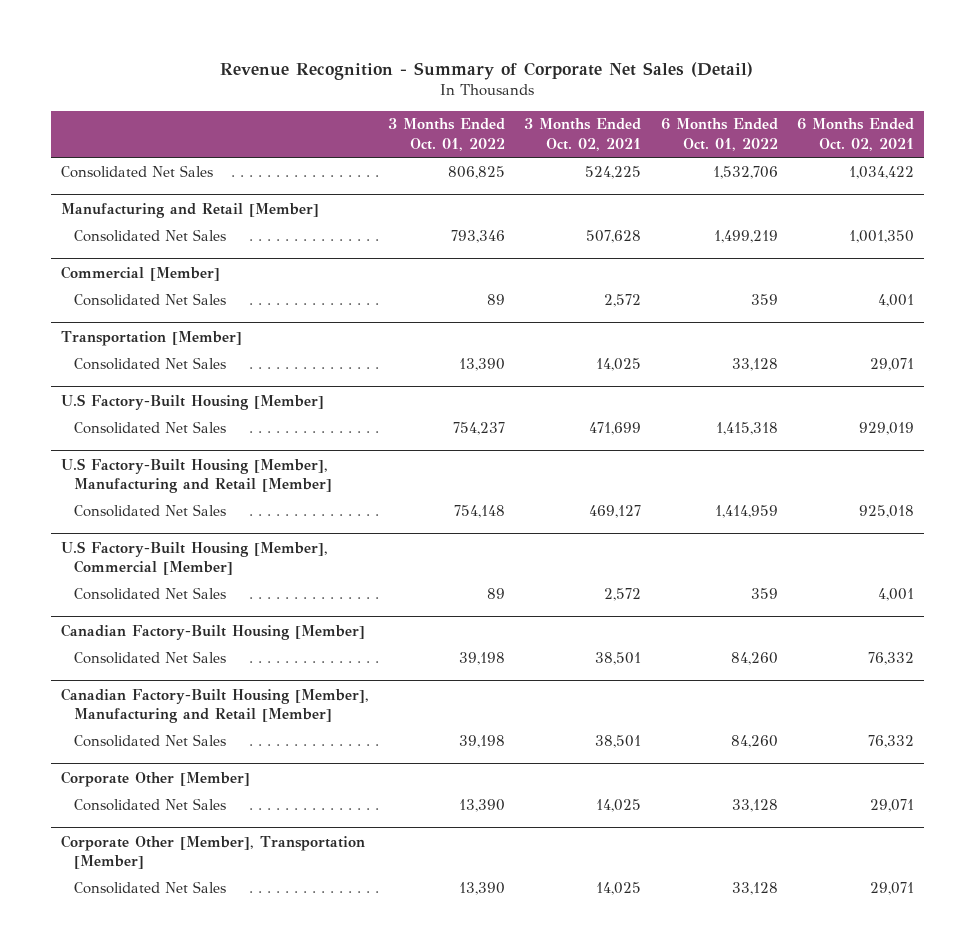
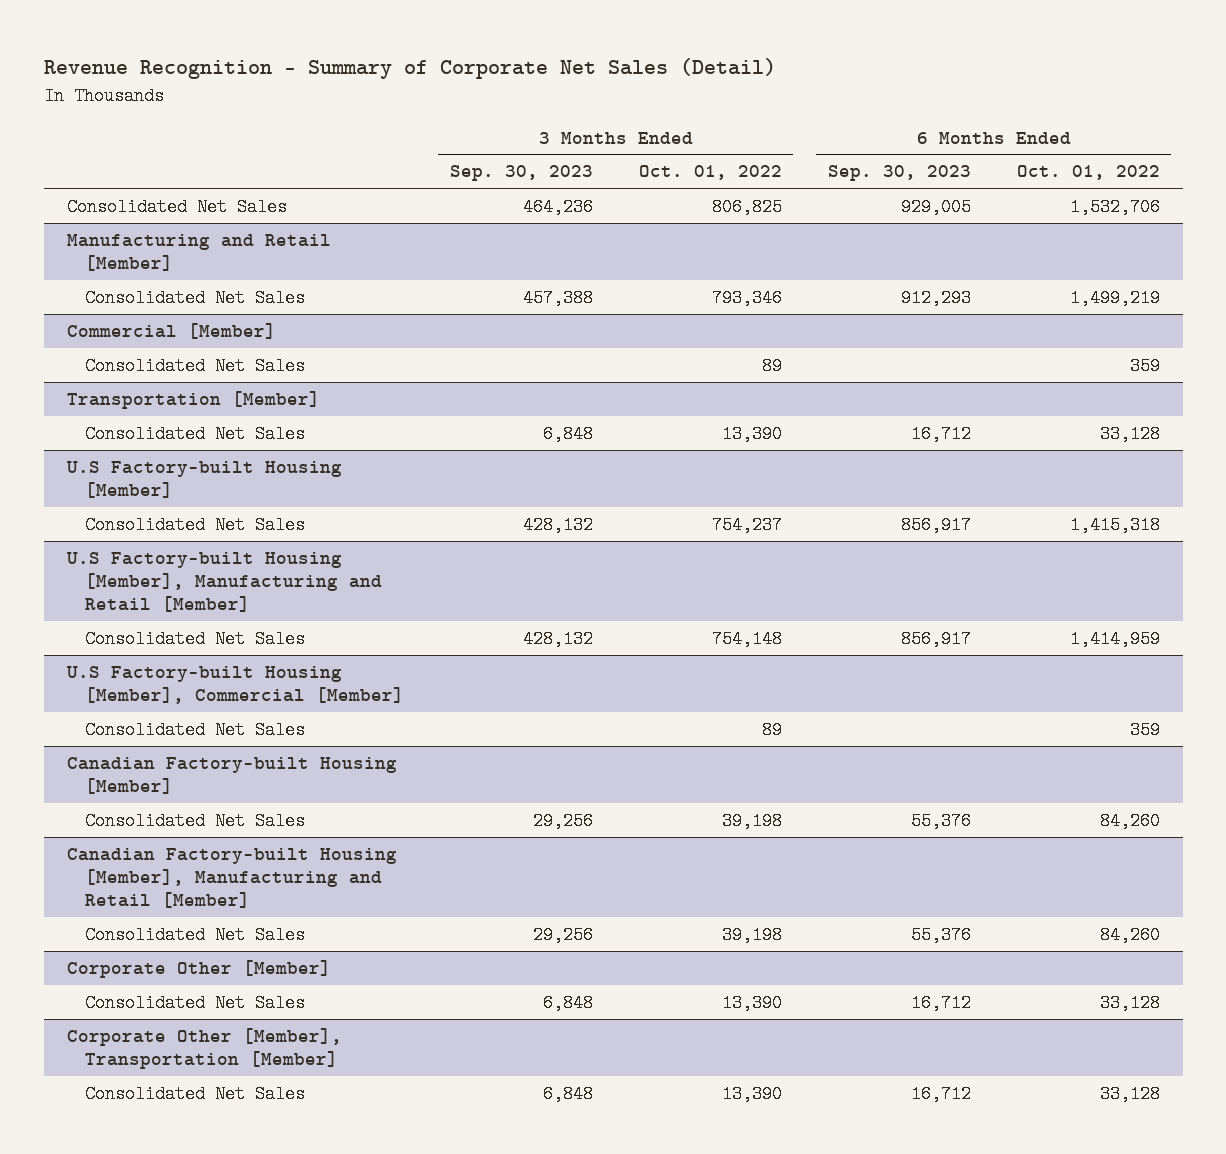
- | 3 Months Ended Oct. 01, 2022 | 3 Months Ended Oct. 02, 2021 | 6 Months Ended Oct. 01, 2022 | 6 Months Ended Oct. 02, 2021
+ | 3 Months Ended Sep. 30, 2023 | 3 Months Ended Oct. 01, 2022 | 6 Months Ended Sep. 30, 2023 | 6 Months Ended Oct. 01, 2022
- U.S Factory-Built Housing [Member]
+ U.S Factory-built Housing [Member]
- U.S Factory-Built Housing [Member], Manufacturing and Retail [Member]
+ U.S Factory-built Housing [Member], Manufacturing and Retail [Member]
- U.S Factory-Built Housing [Member], Commercial [Member]
+ U.S Factory-built Housing [Member], Commercial [Member]
- Canadian Factory-Built Housing [Member]
+ Canadian Factory-built Housing [Member]
- Canadian Factory-Built Housing [Member], Manufacturing and Retail [Member]
+ Canadian Factory-built Housing [Member], Manufacturing and Retail [Member]

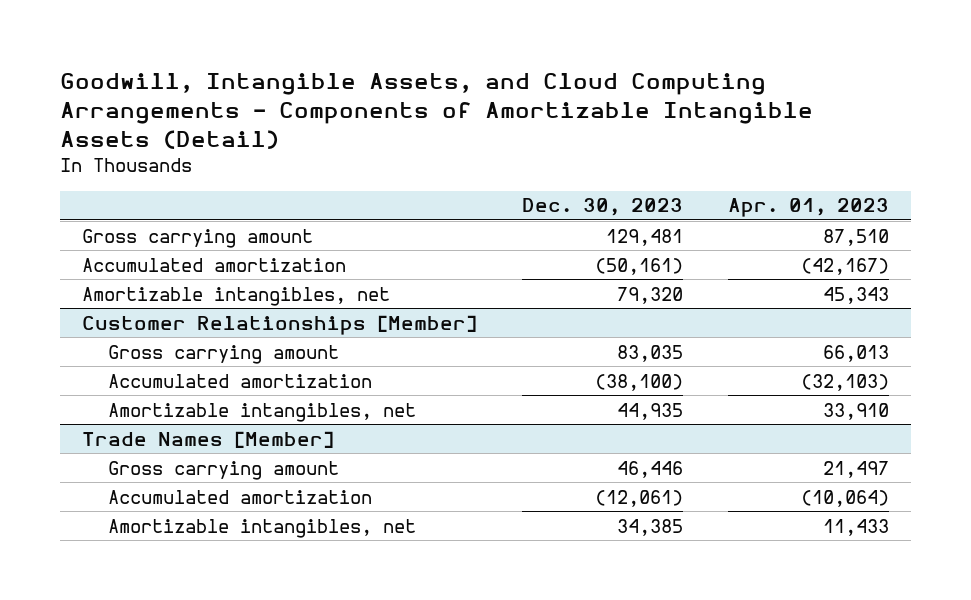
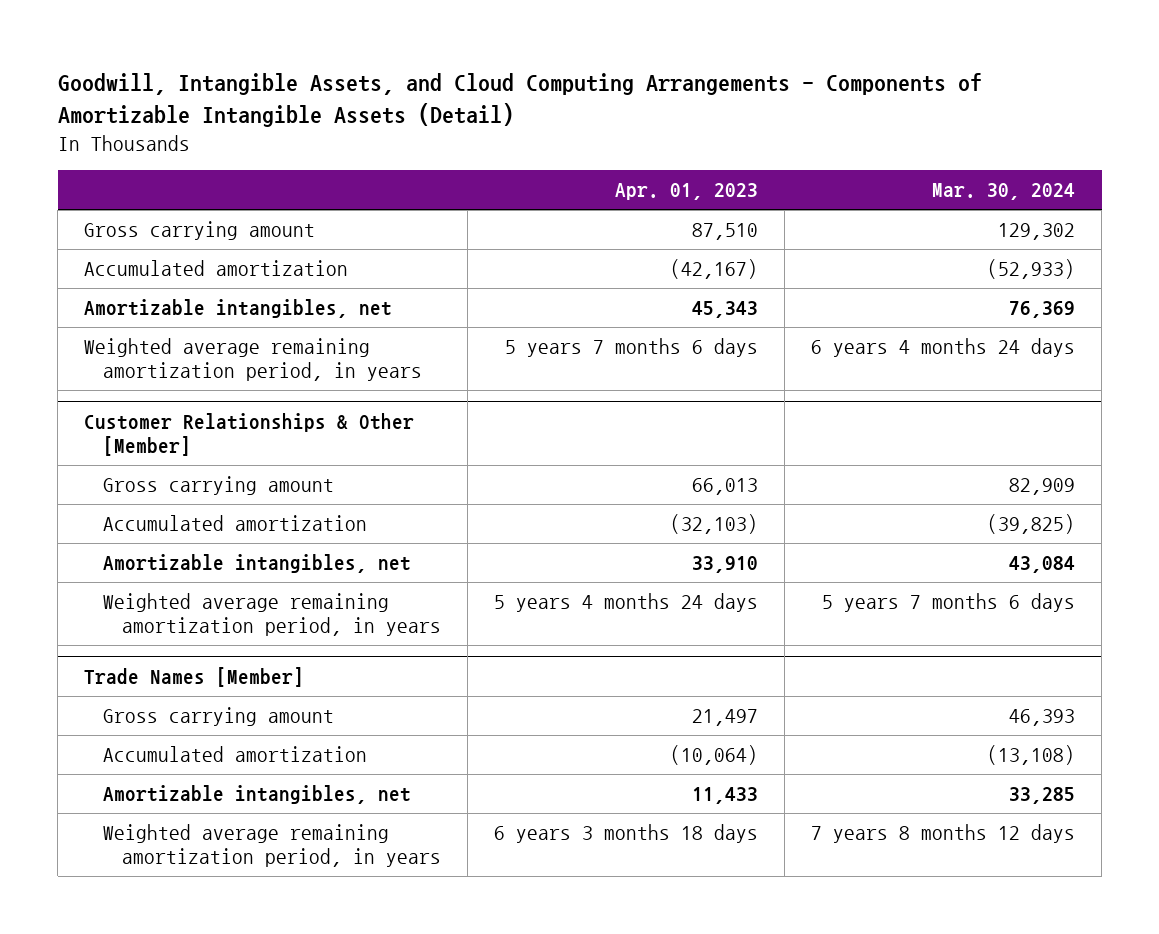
- | Dec. 30, 2023 | Apr. 01, 2023
+ | Apr. 01, 2023 | Mar. 30, 2024
- Customer Relationships [Member]
+ Weighted average remaining amortization period, in years | 5 years 7 months 6 days | 6 years 4 months 24 days
+ Customer Relationships & Other [Member]
+ Weighted average remaining amortization period, in years | 5 years 4 months 24 days | 5 years 7 months 6 days
@ Trade Names [Member]
+ Weighted average remaining amortization period, in years | 6 years 3 months 18 days | 7 years 8 months 12 days

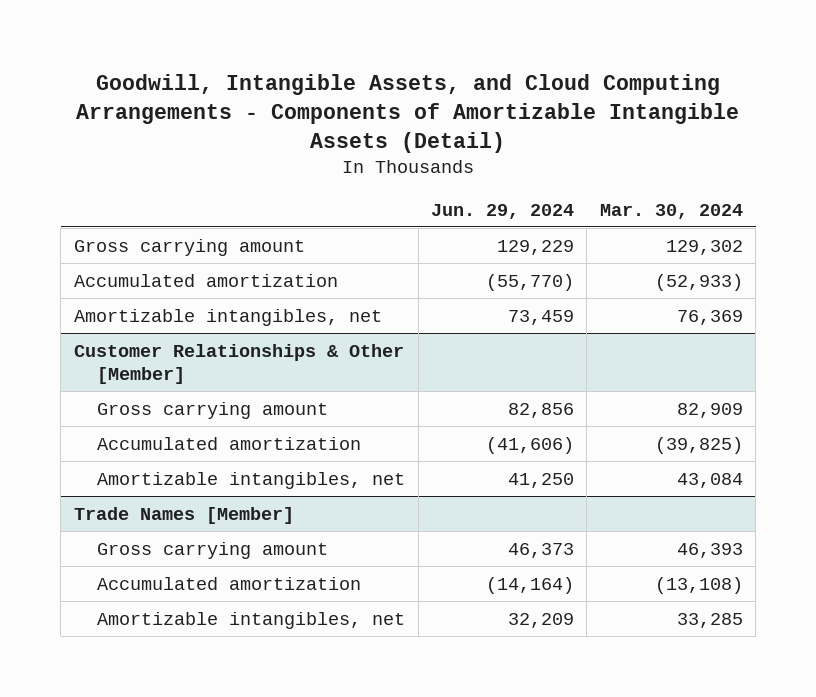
- | Apr. 01, 2023 | Mar. 30, 2024
+ | Jun. 29, 2024 | Mar. 30, 2024
- Weighted average remaining amortization period, in years | 5 years 7 months 6 days | 6 years 4 months 24 days
@ Customer Relationships & Other [Member]
- Weighted average remaining amortization period, in years | 5 years 4 months 24 days | 5 years 7 months 6 days
@ Trade Names [Member]
- Weighted average remaining amortization period, in years | 6 years 3 months 18 days | 7 years 8 months 12 days

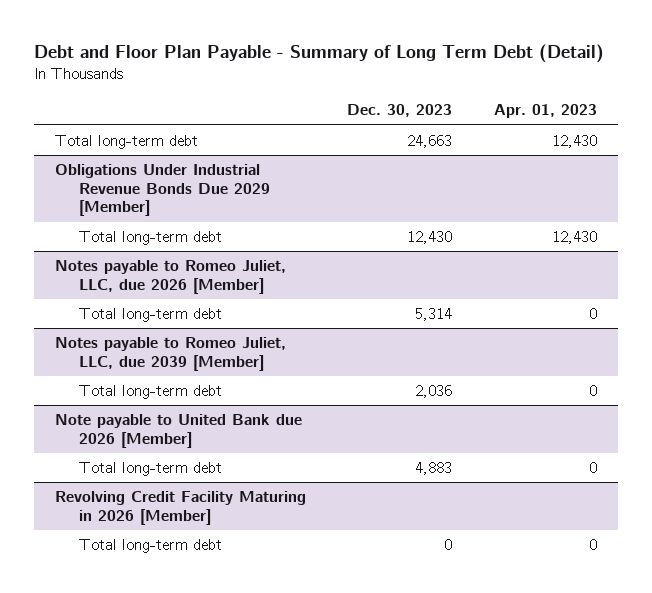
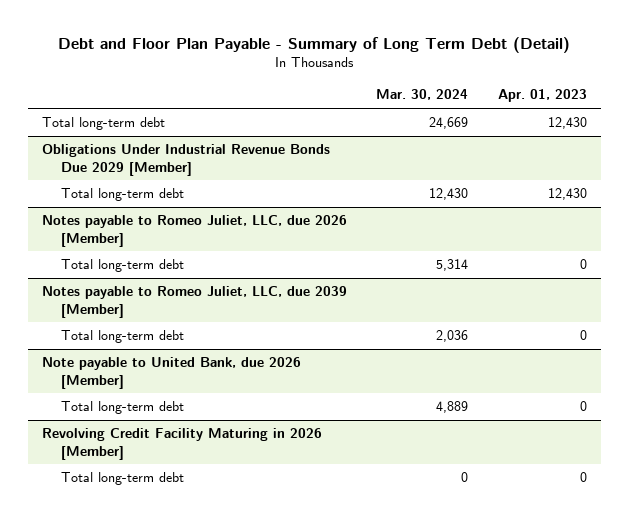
- | Dec. 30, 2023 | Apr. 01, 2023
+ | Mar. 30, 2024 | Apr. 01, 2023
- Note payable to United Bank due 2026 [Member]
+ Note payable to United Bank, due 2026 [Member]

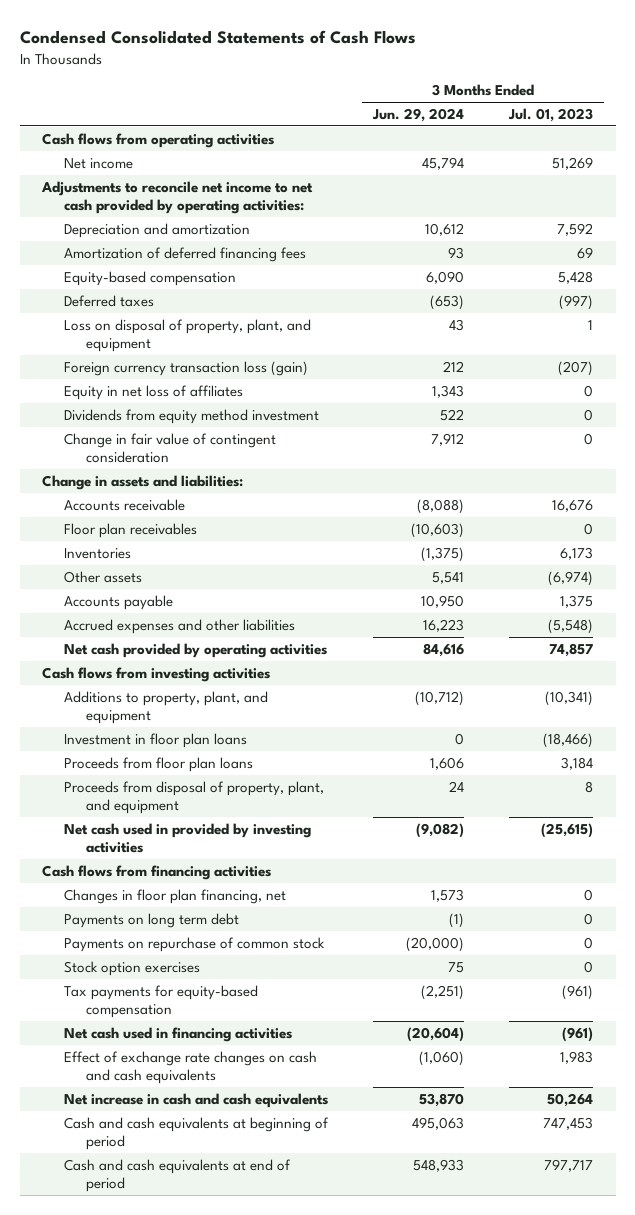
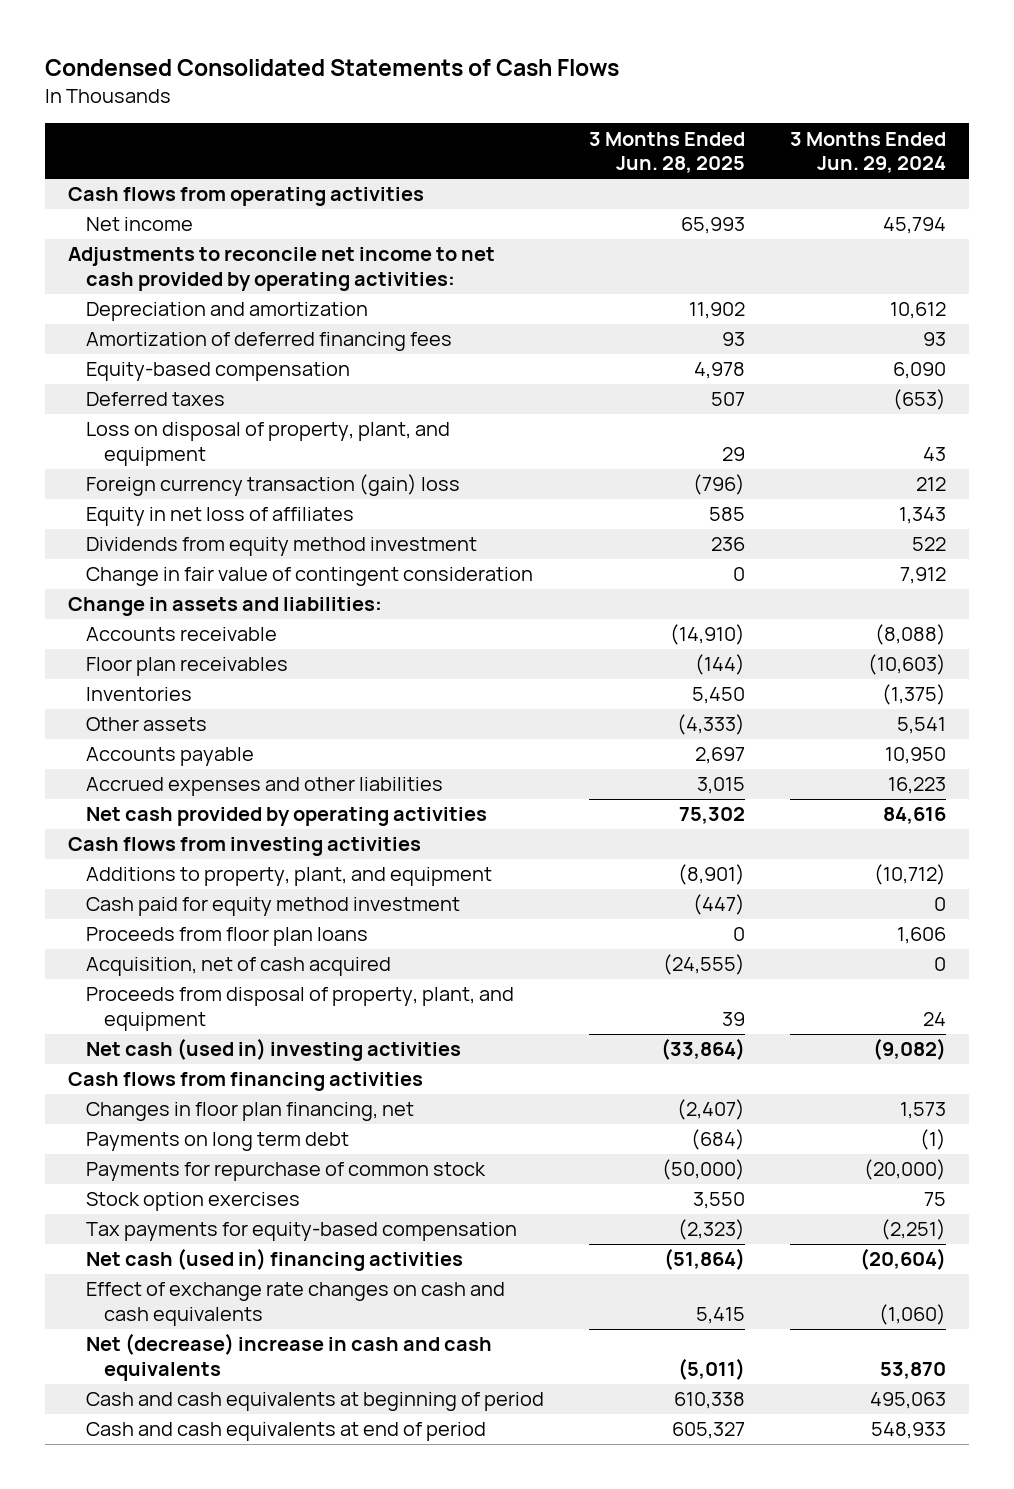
- | 3 Months Ended Jun. 29, 2024 | 3 Months Ended Jul. 01, 2023
+ | 3 Months Ended Jun. 28, 2025 | 3 Months Ended Jun. 29, 2024
- Foreign currency transaction loss (gain) | 212 | (207)
+ Foreign currency transaction (gain) loss | (796) | 212
- Investment in floor plan loans | 0 | (18,466)
+ Cash paid for equity method investment | (447) | 0
+ Acquisition, net of cash acquired | (24,555) | 0
- Net cash used in provided by investing activities | (9,082) | (25,615)
+ Net cash (used in) investing activities | (33,864) | (9,082)
- Payments on repurchase of common stock | (20,000) | 0
+ Payments for repurchase of common stock | (50,000) | (20,000)
- Net cash used in financing activities | (20,604) | (961)
+ Net cash (used in) financing activities | (51,864) | (20,604)
- Net increase in cash and cash equivalents | 53,870 | 50,264
+ Net (decrease) increase in cash and cash equivalents | (5,011) | 53,870

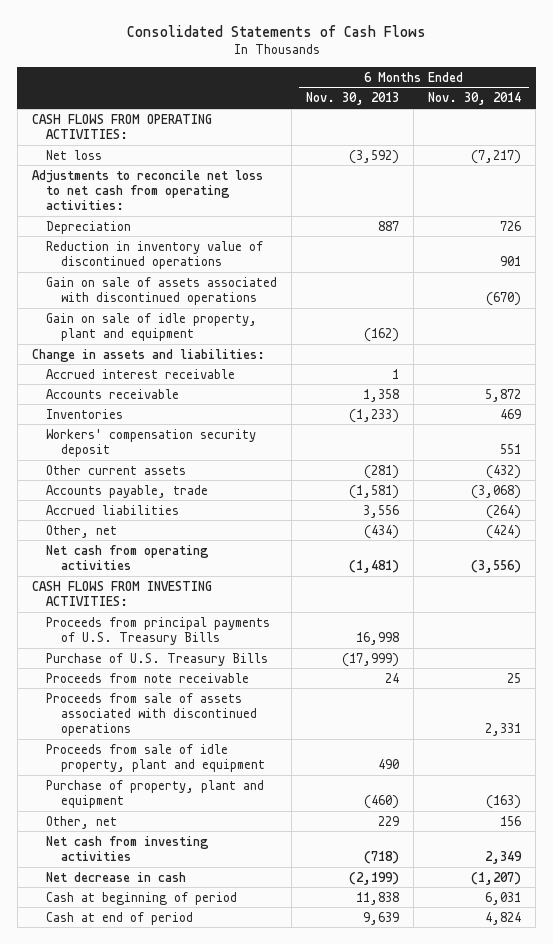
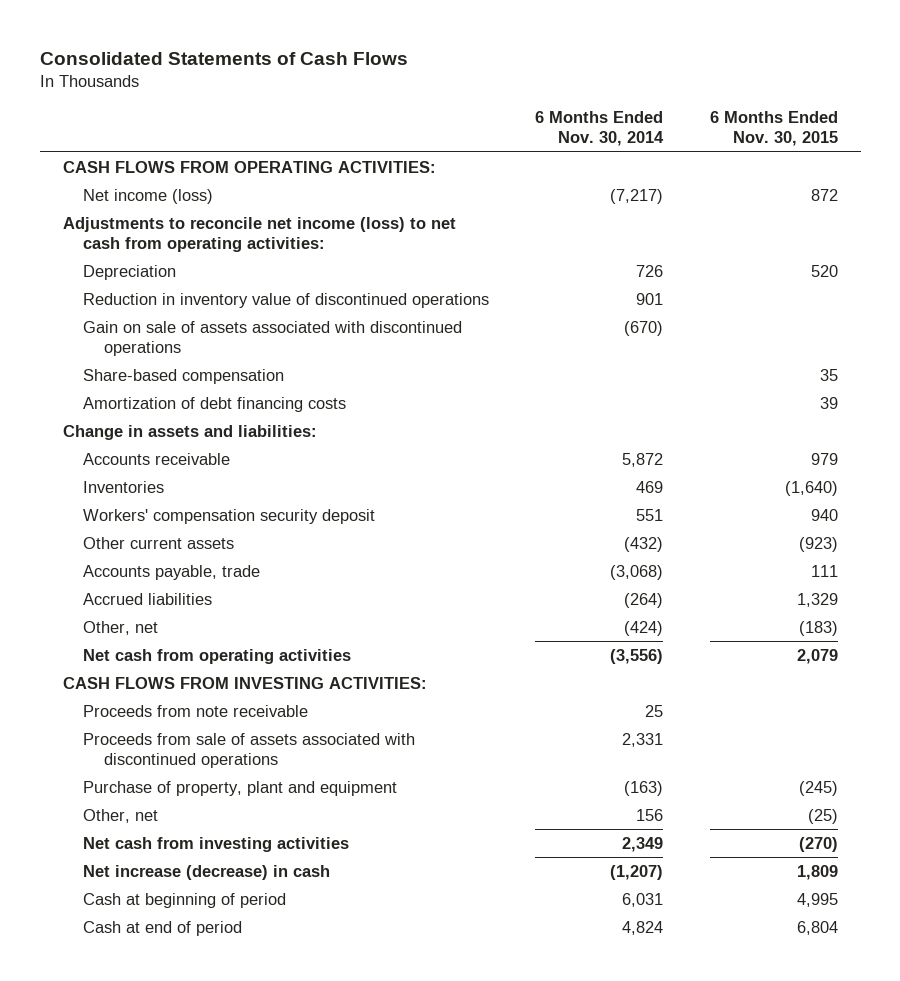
- | 6 Months Ended Nov. 30, 2013 | 6 Months Ended Nov. 30, 2014
+ | 6 Months Ended Nov. 30, 2014 | 6 Months Ended Nov. 30, 2015
- Net loss | (3,592) | (7,217)
- Adjustments to reconcile net loss to net cash from operating activities:
+ Net income (loss) | (7,217) | 872
+ Adjustments to reconcile net income (loss) to net cash from operating activities:
- Gain on sale of idle property, plant and equipment | (162) |
+ Share-based compensation | | 35
+ Amortization of debt financing costs | | 39
- Accrued interest receivable | 1 |
- Proceeds from principal payments of U.S. Treasury Bills | 16,998 |
- Purchase of U.S. Treasury Bills | (17,999) |
- Proceeds from sale of idle property, plant and equipment | 490 |
- Net decrease in cash | (2,199) | (1,207)
+ Net increase (decrease) in cash | (1,207) | 1,809

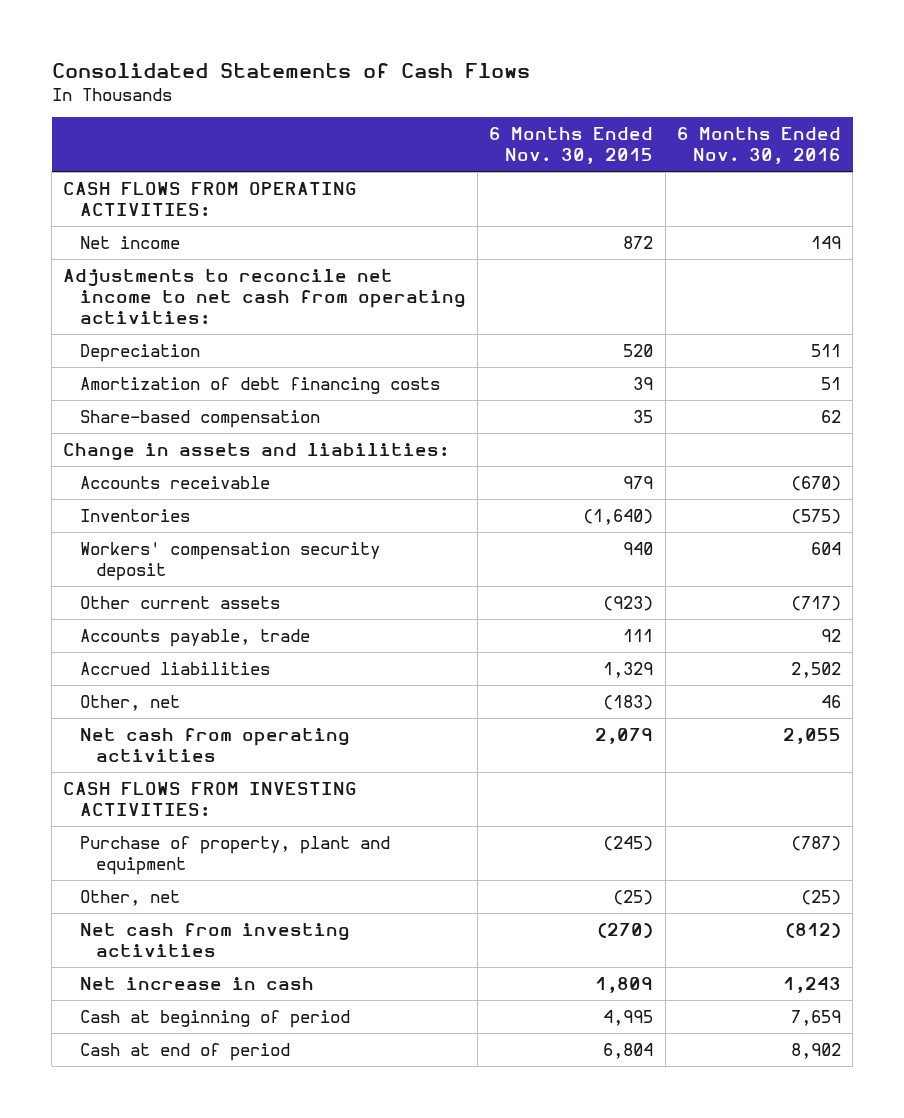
- | 6 Months Ended Nov. 30, 2014 | 6 Months Ended Nov. 30, 2015
+ | 6 Months Ended Nov. 30, 2015 | 6 Months Ended Nov. 30, 2016
- Net income (loss) | (7,217) | 872
- Adjustments to reconcile net income (loss) to net cash from operating activities:
+ Net income | 872 | 149
+ Adjustments to reconcile net income to net cash from operating activities:
- Reduction in inventory value of discontinued operations | 901 |
- Gain on sale of assets associated with discontinued operations | (670) |
moved down: Share-based compensation | 35 | 62
- Proceeds from note receivable | 25 |
- Proceeds from sale of assets associated with discontinued operations | 2,331 |
- Net increase (decrease) in cash | (1,207) | 1,809
+ Net increase in cash | 1,809 | 1,243

